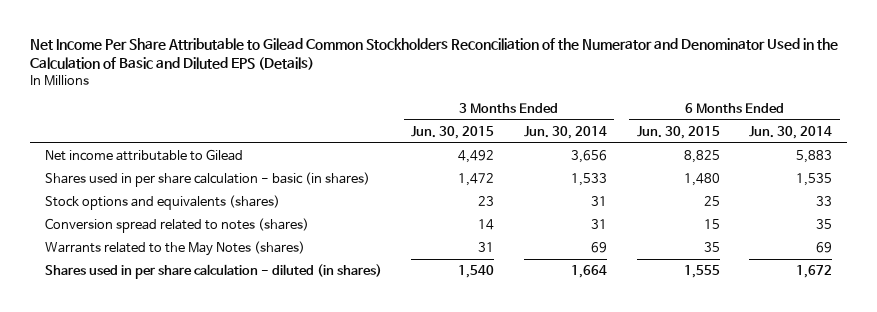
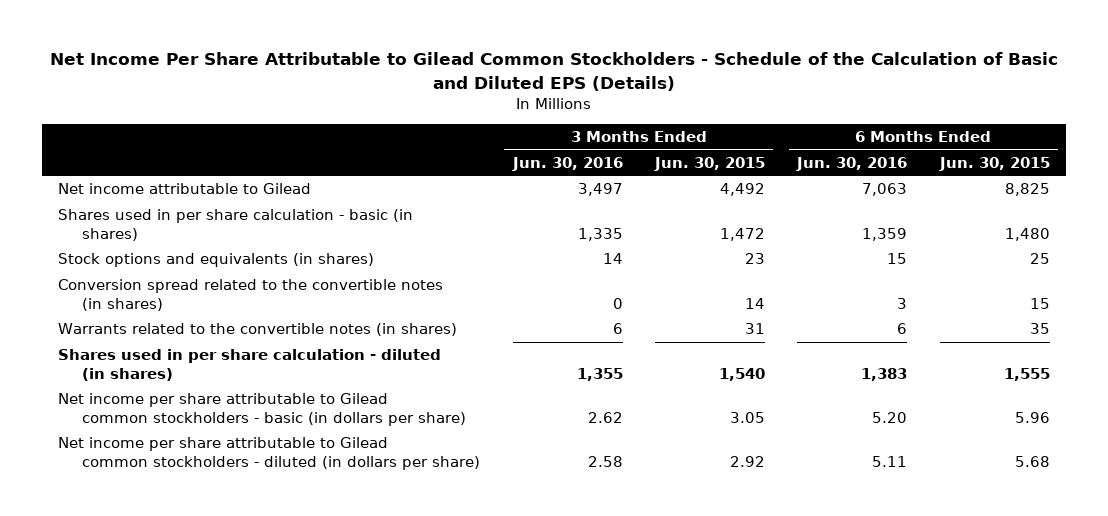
- Net Income Per Share Attributable to Gilead Common Stockholders Reconciliation of the Numerator and Denominator Used in the Calculation of Basic and Diluted EPS (Details)
+ Net Income Per Share Attributable to Gilead Common Stockholders - Schedule of the Calculation of Basic and Diluted EPS (Details)
- | 3 Months Ended Jun. 30, 2015 | 3 Months Ended Jun. 30, 2014 | 6 Months Ended Jun. 30, 2015 | 6 Months Ended Jun. 30, 2014
+ | 3 Months Ended Jun. 30, 2016 | 3 Months Ended Jun. 30, 2015 | 6 Months Ended Jun. 30, 2016 | 6 Months Ended Jun. 30, 2015
- Stock options and equivalents (shares) | 23 | 31 | 25 | 33
- Conversion spread related to notes (shares) | 14 | 31 | 15 | 35
- Warrants related to the May Notes (shares) | 31 | 69 | 35 | 69
+ Stock options and equivalents (in shares) | 14 | 23 | 15 | 25
+ Conversion spread related to the convertible notes (in shares) | 0 | 14 | 3 | 15
+ Warrants related to the convertible notes (in shares) | 6 | 31 | 6 | 35
+ Net income per share attributable to Gilead common stockholders - basic (in dollars per share) | 2.62 | 3.05 | 5.20 | 5.96
+ Net income per share attributable to Gilead common stockholders - diluted (in dollars per share) | 2.58 | 2.92 | 5.11 | 5.68

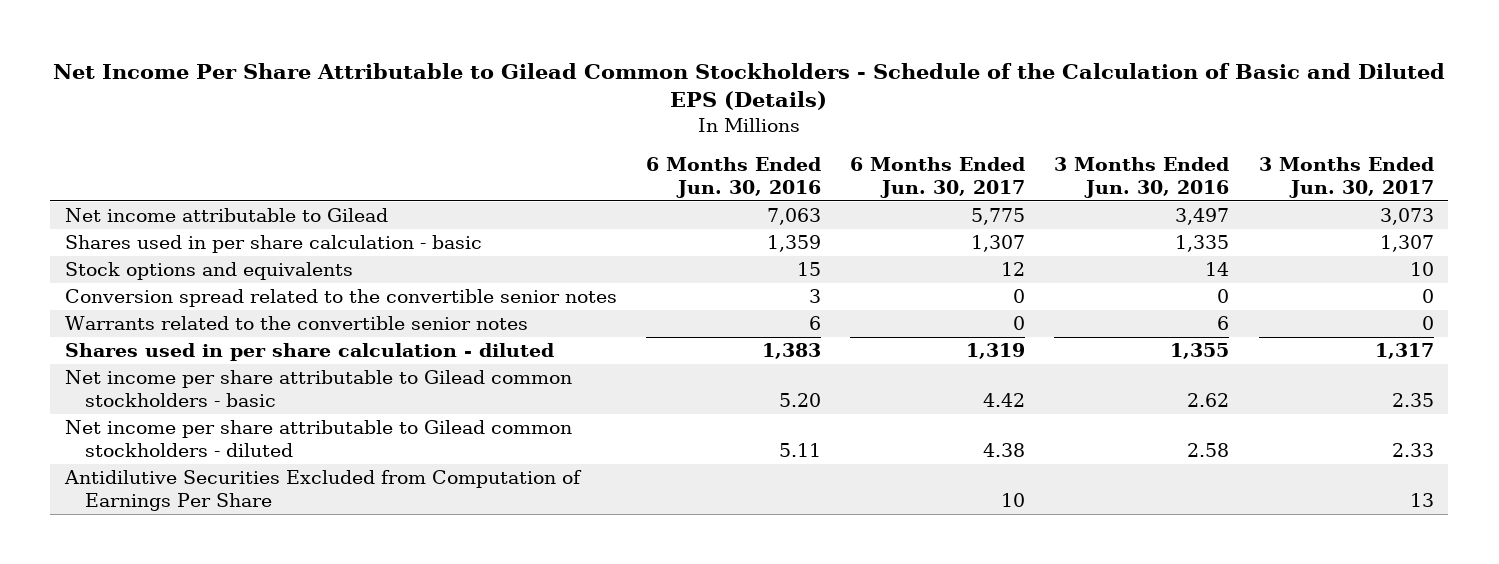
- | 3 Months Ended Jun. 30, 2016 | 3 Months Ended Jun. 30, 2015 | 6 Months Ended Jun. 30, 2016 | 6 Months Ended Jun. 30, 2015
+ | 6 Months Ended Jun. 30, 2016 | 6 Months Ended Jun. 30, 2017 | 3 Months Ended Jun. 30, 2016 | 3 Months Ended Jun. 30, 2017
- Shares used in per share calculation - basic (in shares) | 1,335 | 1,472 | 1,359 | 1,480
- Stock options and equivalents (in shares) | 14 | 23 | 15 | 25
- Conversion spread related to the convertible notes (in shares) | 0 | 14 | 3 | 15
- Warrants related to the convertible notes (in shares) | 6 | 31 | 6 | 35
- Shares used in per share calculation - diluted (in shares) | 1,355 | 1,540 | 1,383 | 1,555
- Net income per share attributable to Gilead common stockholders - basic (in dollars per share) | 2.62 | 3.05 | 5.20 | 5.96
- Net income per share attributable to Gilead common stockholders - diluted (in dollars per share) | 2.58 | 2.92 | 5.11 | 5.68
+ Shares used in per share calculation - basic | 1,359 | 1,307 | 1,335 | 1,307
+ Stock options and equivalents | 15 | 12 | 14 | 10
+ Conversion spread related to the convertible senior notes | 3 | 0 | 0 | 0
+ Warrants related to the convertible senior notes | 6 | 0 | 6 | 0
+ Shares used in per share calculation - diluted | 1,383 | 1,319 | 1,355 | 1,317
+ Net income per share attributable to Gilead common stockholders - basic | 5.20 | 4.42 | 2.62 | 2.35
+ Net income per share attributable to Gilead common stockholders - diluted | 5.11 | 4.38 | 2.58 | 2.33
+ Antidilutive Securities Excluded from Computation of Earnings Per Share | | 10 | | 13

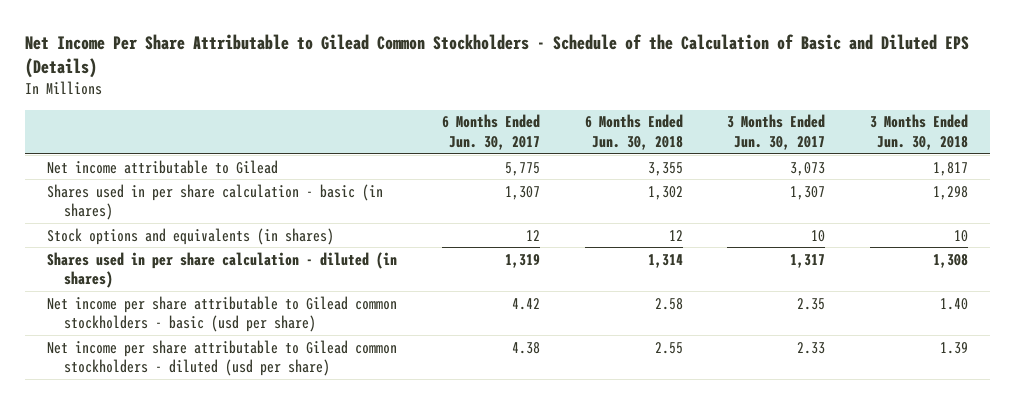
- | 6 Months Ended Jun. 30, 2016 | 6 Months Ended Jun. 30, 2017 | 3 Months Ended Jun. 30, 2016 | 3 Months Ended Jun. 30, 2017
+ | 6 Months Ended Jun. 30, 2017 | 6 Months Ended Jun. 30, 2018 | 3 Months Ended Jun. 30, 2017 | 3 Months Ended Jun. 30, 2018
- Shares used in per share calculation - basic | 1,359 | 1,307 | 1,335 | 1,307
- Stock options and equivalents | 15 | 12 | 14 | 10
- Conversion spread related to the convertible senior notes | 3 | 0 | 0 | 0
- Warrants related to the convertible senior notes | 6 | 0 | 6 | 0
- Shares used in per share calculation - diluted | 1,383 | 1,319 | 1,355 | 1,317
- Net income per share attributable to Gilead common stockholders - basic | 5.20 | 4.42 | 2.62 | 2.35
- Net income per share attributable to Gilead common stockholders - diluted | 5.11 | 4.38 | 2.58 | 2.33
- Antidilutive Securities Excluded from Computation of Earnings Per Share | | 10 | | 13
+ Shares used in per share calculation - basic (in shares) | 1,307 | 1,302 | 1,307 | 1,298
+ Stock options and equivalents (in shares) | 12 | 12 | 10 | 10
+ Shares used in per share calculation - diluted (in shares) | 1,319 | 1,314 | 1,317 | 1,308
+ Net income per share attributable to Gilead common stockholders - basic (usd per share) | 4.42 | 2.58 | 2.35 | 1.40
+ Net income per share attributable to Gilead common stockholders - diluted (usd per share) | 4.38 | 2.55 | 2.33 | 1.39

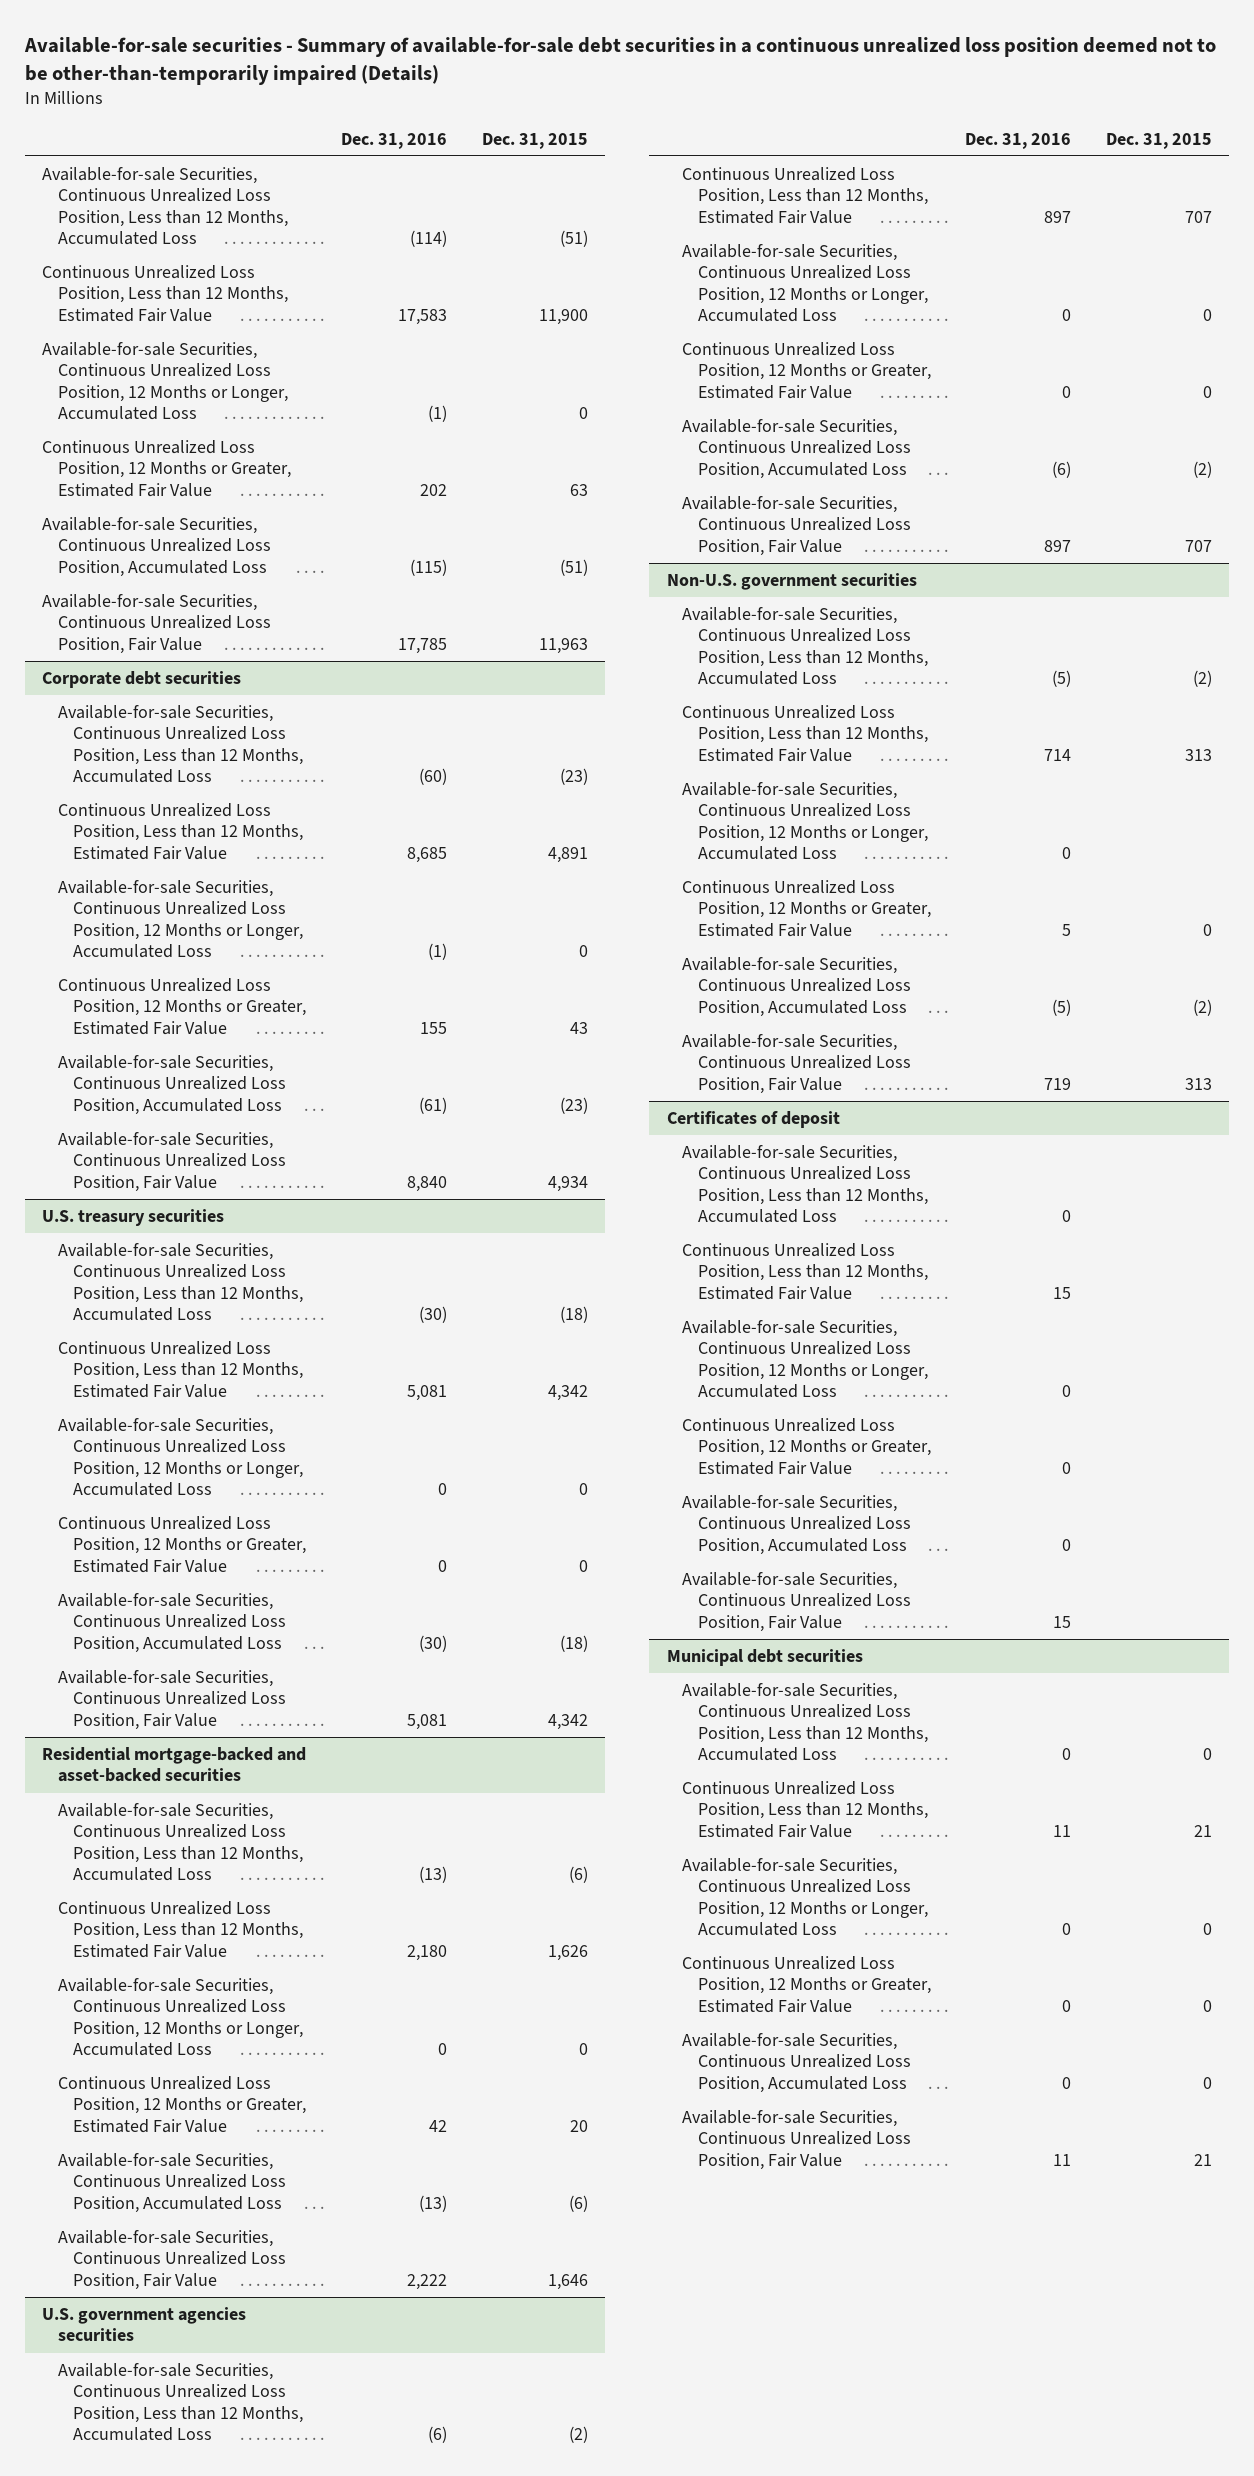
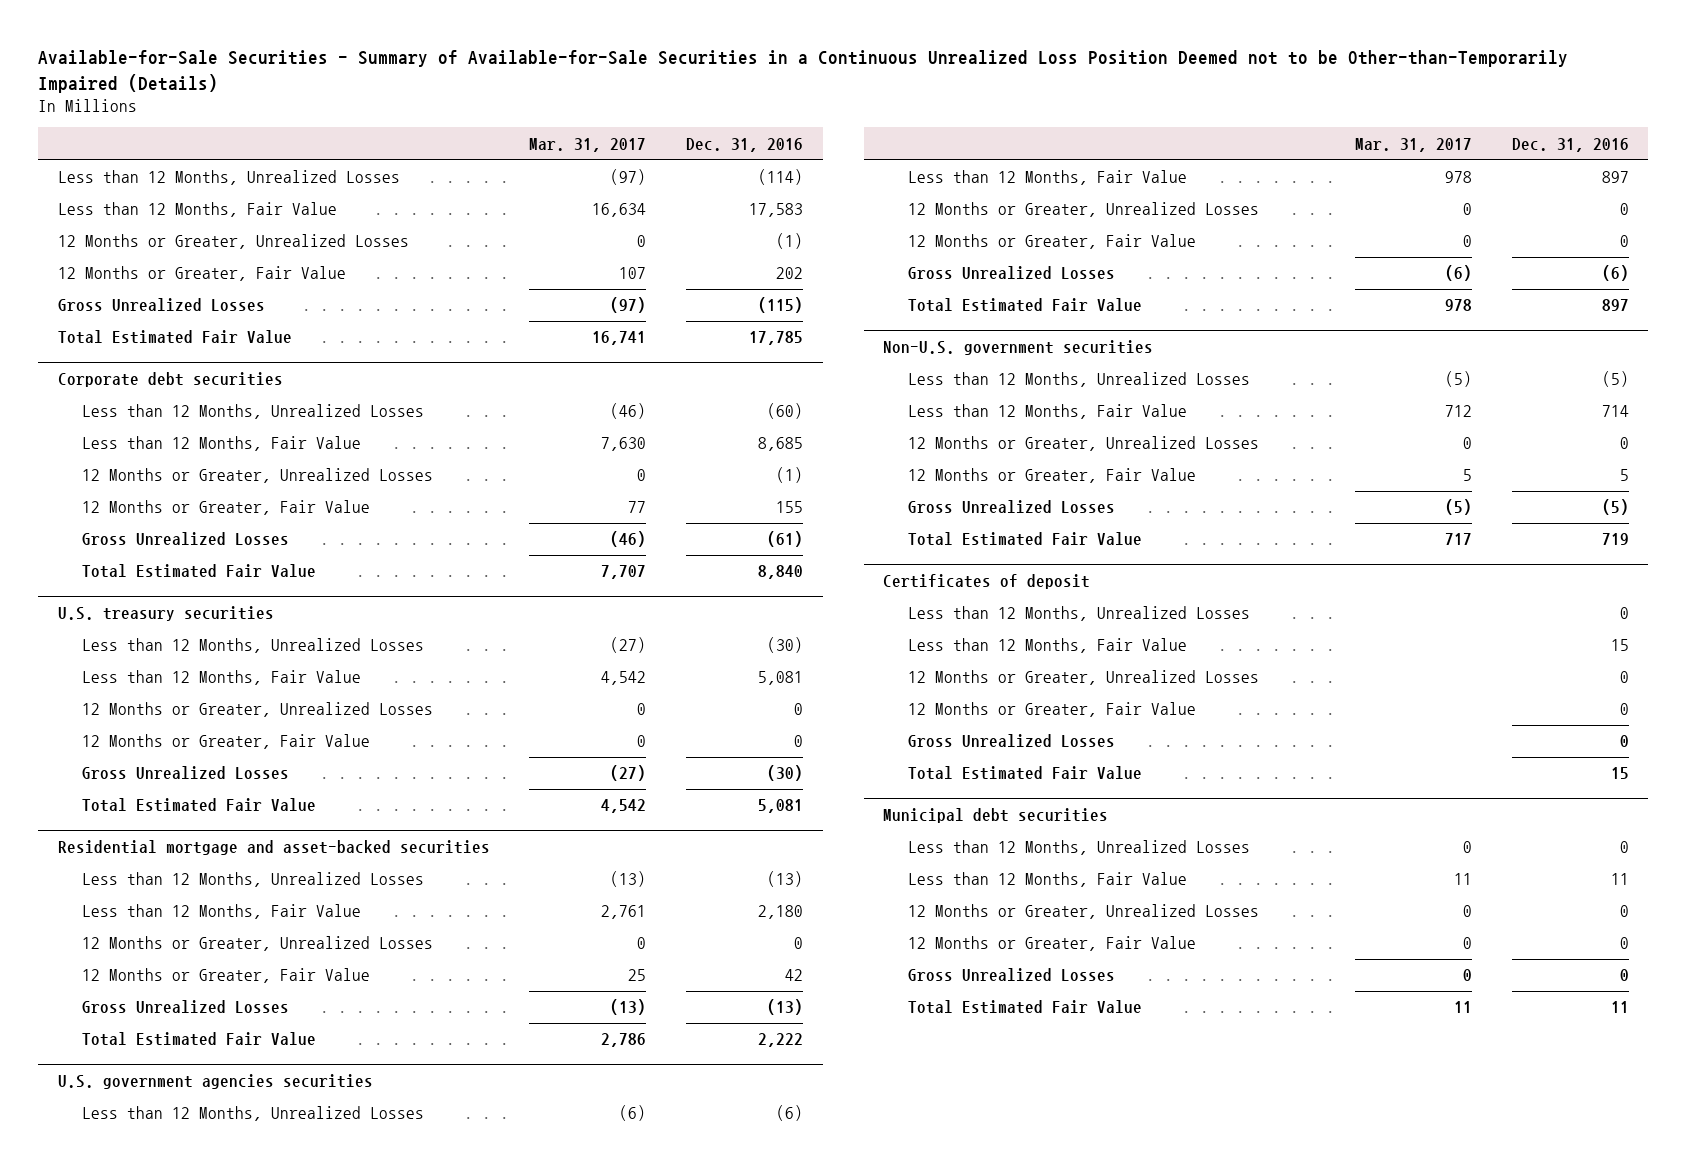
- Available-for-sale securities - Summary of available-for-sale debt securities in a continuous unrealized loss position deemed not to be other-than-temporarily impaired (Details)
+ Available-for-Sale Securities - Summary of Available-for-Sale Securities in a Continuous Unrealized Loss Position Deemed not to be Other-than-Temporarily Impaired (Details)
- | Dec. 31, 2016 | Dec. 31, 2015
+ | Mar. 31, 2017 | Dec. 31, 2016
- Available-for-sale Securities, Continuous Unrealized Loss Position, Less than 12 Months, Accumulated Loss | (114) | (51)
- Continuous Unrealized Loss Position, Less than 12 Months, Estimated Fair Value | 17,583 | 11,900
- Available-for-sale Securities, Continuous Unrealized Loss Position, 12 Months or Longer, Accumulated Loss | (1) | 0
- Continuous Unrealized Loss Position, 12 Months or Greater, Estimated Fair Value | 202 | 63
- Available-for-sale Securities, Continuous Unrealized Loss Position, Accumulated Loss | (115) | (51)
- Available-for-sale Securities, Continuous Unrealized Loss Position, Fair Value | 17,785 | 11,963
+ Less than 12 Months, Unrealized Losses | (97) | (114)
+ Less than 12 Months, Fair Value | 16,634 | 17,583
+ 12 Months or Greater, Unrealized Losses | 0 | (1)
+ 12 Months or Greater, Fair Value | 107 | 202
+ Gross Unrealized Losses | (97) | (115)
+ Total Estimated Fair Value | 16,741 | 17,785
@ Corporate debt securities
- Available-for-sale Securities, Continuous Unrealized Loss Position, Less than 12 Months, Accumulated Loss | (60) | (23)
- Continuous Unrealized Loss Position, Less than 12 Months, Estimated Fair Value | 8,685 | 4,891
- Available-for-sale Securities, Continuous Unrealized Loss Position, 12 Months or Longer, Accumulated Loss | (1) | 0
- Continuous Unrealized Loss Position, 12 Months or Greater, Estimated Fair Value | 155 | 43
- Available-for-sale Securities, Continuous Unrealized Loss Position, Accumulated Loss | (61) | (23)
- Available-for-sale Securities, Continuous Unrealized Loss Position, Fair Value | 8,840 | 4,934
+ Less than 12 Months, Unrealized Losses | (46) | (60)
+ Less than 12 Months, Fair Value | 7,630 | 8,685
+ 12 Months or Greater, Unrealized Losses | 0 | (1)
+ 12 Months or Greater, Fair Value | 77 | 155
+ Gross Unrealized Losses | (46) | (61)
+ Total Estimated Fair Value | 7,707 | 8,840
@ U.S. treasury securities
- Available-for-sale Securities, Continuous Unrealized Loss Position, Less than 12 Months, Accumulated Loss | (30) | (18)
- Continuous Unrealized Loss Position, Less than 12 Months, Estimated Fair Value | 5,081 | 4,342
- Available-for-sale Securities, Continuous Unrealized Loss Position, 12 Months or Longer, Accumulated Loss | 0 | 0
- Continuous Unrealized Loss Position, 12 Months or Greater, Estimated Fair Value | 0 | 0
- Available-for-sale Securities, Continuous Unrealized Loss Position, Accumulated Loss | (30) | (18)
- Available-for-sale Securities, Continuous Unrealized Loss Position, Fair Value | 5,081 | 4,342
- Residential mortgage-backed and asset-backed securities
- Available-for-sale Securities, Continuous Unrealized Loss Position, Less than 12 Months, Accumulated Loss | (13) | (6)
- Continuous Unrealized Loss Position, Less than 12 Months, Estimated Fair Value | 2,180 | 1,626
- Available-for-sale Securities, Continuous Unrealized Loss Position, 12 Months or Longer, Accumulated Loss | 0 | 0
- Continuous Unrealized Loss Position, 12 Months or Greater, Estimated Fair Value | 42 | 20
- Available-for-sale Securities, Continuous Unrealized Loss Position, Accumulated Loss | (13) | (6)
- Available-for-sale Securities, Continuous Unrealized Loss Position, Fair Value | 2,222 | 1,646
@ U.S. treasury securities
+ Less than 12 Months, Unrealized Losses | (27) | (30)
+ Less than 12 Months, Fair Value | 4,542 | 5,081
+ 12 Months or Greater, Unrealized Losses | 0 | 0
+ 12 Months or Greater, Fair Value | 0 | 0
+ Gross Unrealized Losses | (27) | (30)
+ Total Estimated Fair Value | 4,542 | 5,081
+ Residential mortgage and asset-backed securities
+ Less than 12 Months, Unrealized Losses | (13) | (13)
+ Less than 12 Months, Fair Value | 2,761 | 2,180
+ 12 Months or Greater, Unrealized Losses | 0 | 0
+ 12 Months or Greater, Fair Value | 25 | 42
+ Gross Unrealized Losses | (13) | (13)
+ Total Estimated Fair Value | 2,786 | 2,222
@ U.S. government agencies securities
- Available-for-sale Securities, Continuous Unrealized Loss Position, Less than 12 Months, Accumulated Loss | (6) | (2)
- Continuous Unrealized Loss Position, Less than 12 Months, Estimated Fair Value | 897 | 707
- Available-for-sale Securities, Continuous Unrealized Loss Position, 12 Months or Longer, Accumulated Loss | 0 | 0
- Continuous Unrealized Loss Position, 12 Months or Greater, Estimated Fair Value | 0 | 0
- Available-for-sale Securities, Continuous Unrealized Loss Position, Accumulated Loss | (6) | (2)
- Available-for-sale Securities, Continuous Unrealized Loss Position, Fair Value | 897 | 707
+ Less than 12 Months, Unrealized Losses | (6) | (6)
+ Less than 12 Months, Fair Value | 978 | 897
+ 12 Months or Greater, Unrealized Losses | 0 | 0
+ 12 Months or Greater, Fair Value | 0 | 0
+ Gross Unrealized Losses | (6) | (6)
+ Total Estimated Fair Value | 978 | 897
@ Non-U.S. government securities
- Available-for-sale Securities, Continuous Unrealized Loss Position, Less than 12 Months, Accumulated Loss | (5) | (2)
- Continuous Unrealized Loss Position, Less than 12 Months, Estimated Fair Value | 714 | 313
- Available-for-sale Securities, Continuous Unrealized Loss Position, 12 Months or Longer, Accumulated Loss | 0 |
- Continuous Unrealized Loss Position, 12 Months or Greater, Estimated Fair Value | 5 | 0
- Available-for-sale Securities, Continuous Unrealized Loss Position, Accumulated Loss | (5) | (2)
- Available-for-sale Securities, Continuous Unrealized Loss Position, Fair Value | 719 | 313
+ Less than 12 Months, Unrealized Losses | (5) | (5)
+ Less than 12 Months, Fair Value | 712 | 714
+ 12 Months or Greater, Unrealized Losses | 0 | 0
+ 12 Months or Greater, Fair Value | 5 | 5
+ Gross Unrealized Losses | (5) | (5)
+ Total Estimated Fair Value | 717 | 719
@ Certificates of deposit
- Available-for-sale Securities, Continuous Unrealized Loss Position, Less than 12 Months, Accumulated Loss | 0 |
- Continuous Unrealized Loss Position, Less than 12 Months, Estimated Fair Value | 15 |
- Available-for-sale Securities, Continuous Unrealized Loss Position, 12 Months or Longer, Accumulated Loss | 0 |
- Continuous Unrealized Loss Position, 12 Months or Greater, Estimated Fair Value | 0 |
- Available-for-sale Securities, Continuous Unrealized Loss Position, Accumulated Loss | 0 |
- Available-for-sale Securities, Continuous Unrealized Loss Position, Fair Value | 15 |
+ Less than 12 Months, Unrealized Losses | | 0
+ Less than 12 Months, Fair Value | | 15
+ 12 Months or Greater, Unrealized Losses | | 0
+ 12 Months or Greater, Fair Value | | 0
+ Gross Unrealized Losses | | 0
+ Total Estimated Fair Value | | 15
@ Municipal debt securities
- Available-for-sale Securities, Continuous Unrealized Loss Position, Less than 12 Months, Accumulated Loss | 0 | 0
- Continuous Unrealized Loss Position, Less than 12 Months, Estimated Fair Value | 11 | 21
- Available-for-sale Securities, Continuous Unrealized Loss Position, 12 Months or Longer, Accumulated Loss | 0 | 0
- Continuous Unrealized Loss Position, 12 Months or Greater, Estimated Fair Value | 0 | 0
- Available-for-sale Securities, Continuous Unrealized Loss Position, Accumulated Loss | 0 | 0
- Available-for-sale Securities, Continuous Unrealized Loss Position, Fair Value | 11 | 21
+ Less than 12 Months, Unrealized Losses | 0 | 0
+ Less than 12 Months, Fair Value | 11 | 11
+ 12 Months or Greater, Unrealized Losses | 0 | 0
+ 12 Months or Greater, Fair Value | 0 | 0
+ Gross Unrealized Losses | 0 | 0
+ Total Estimated Fair Value | 11 | 11

